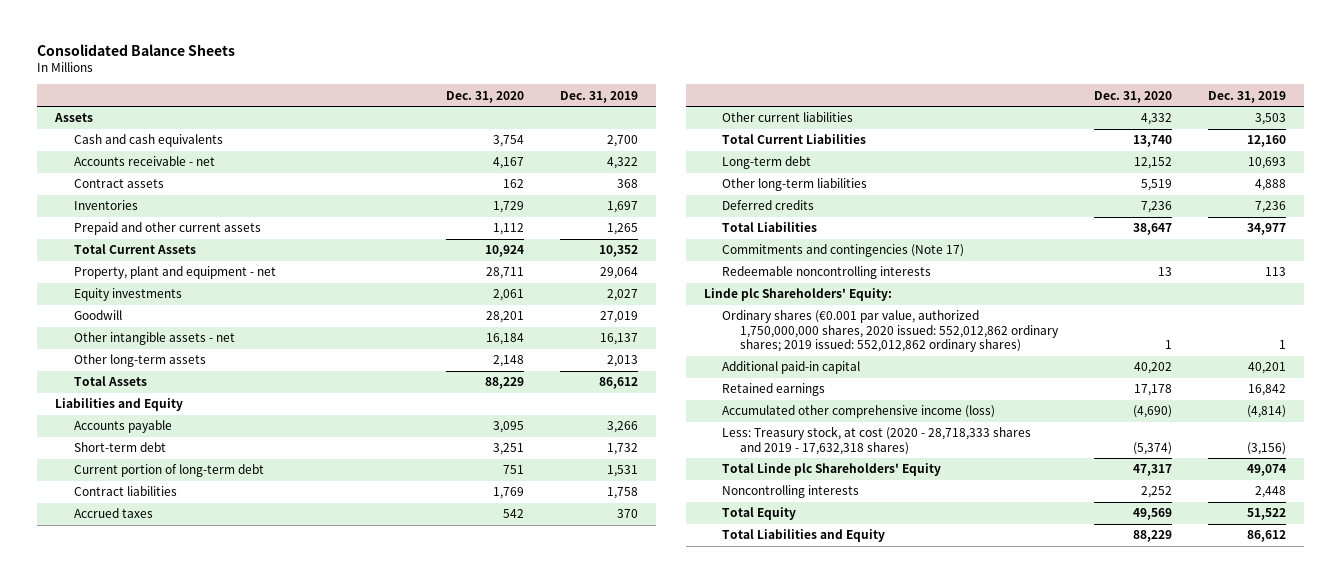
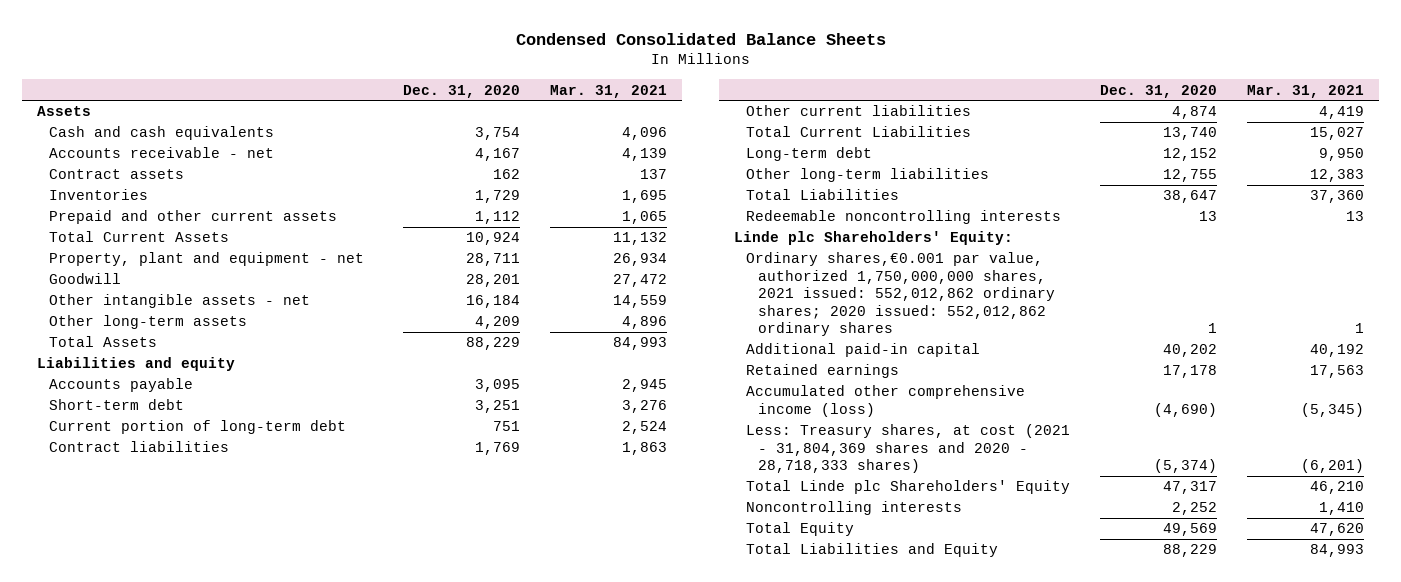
- Consolidated Balance Sheets
+ Condensed Consolidated Balance Sheets
- | Dec. 31, 2020 | Dec. 31, 2019
+ | Dec. 31, 2020 | Mar. 31, 2021
- Equity investments | 2,061 | 2,027
- Other long-term assets | 2,148 | 2,013
+ Other long-term assets | 4,209 | 4,896
- Liabilities and Equity
+ Liabilities and equity
- Accrued taxes | 542 | 370
- Other current liabilities | 4,332 | 3,503
+ Other current liabilities | 4,874 | 4,419
- Other long-term liabilities | 5,519 | 4,888
- Deferred credits | 7,236 | 7,236
+ Other long-term liabilities | 12,755 | 12,383
- Commitments and contingencies (Note 17)
- Ordinary shares (€0.001 par value, authorized 1,750,000,000 shares, 2020 issued: 552,012,862 ordinary shares; 2019 issued: 552,012,862 ordinary shares) | 1 | 1
+ Ordinary shares,€0.001 par value, authorized 1,750,000,000 shares, 2021 issued: 552,012,862 ordinary shares; 2020 issued: 552,012,862 ordinary shares | 1 | 1
- Less: Treasury stock, at cost (2020 - 28,718,333 shares and 2019 - 17,632,318 shares) | (5,374) | (3,156)
+ Less: Treasury shares, at cost (2021 - 31,804,369 shares and 2020 - 28,718,333 shares) | (5,374) | (6,201)

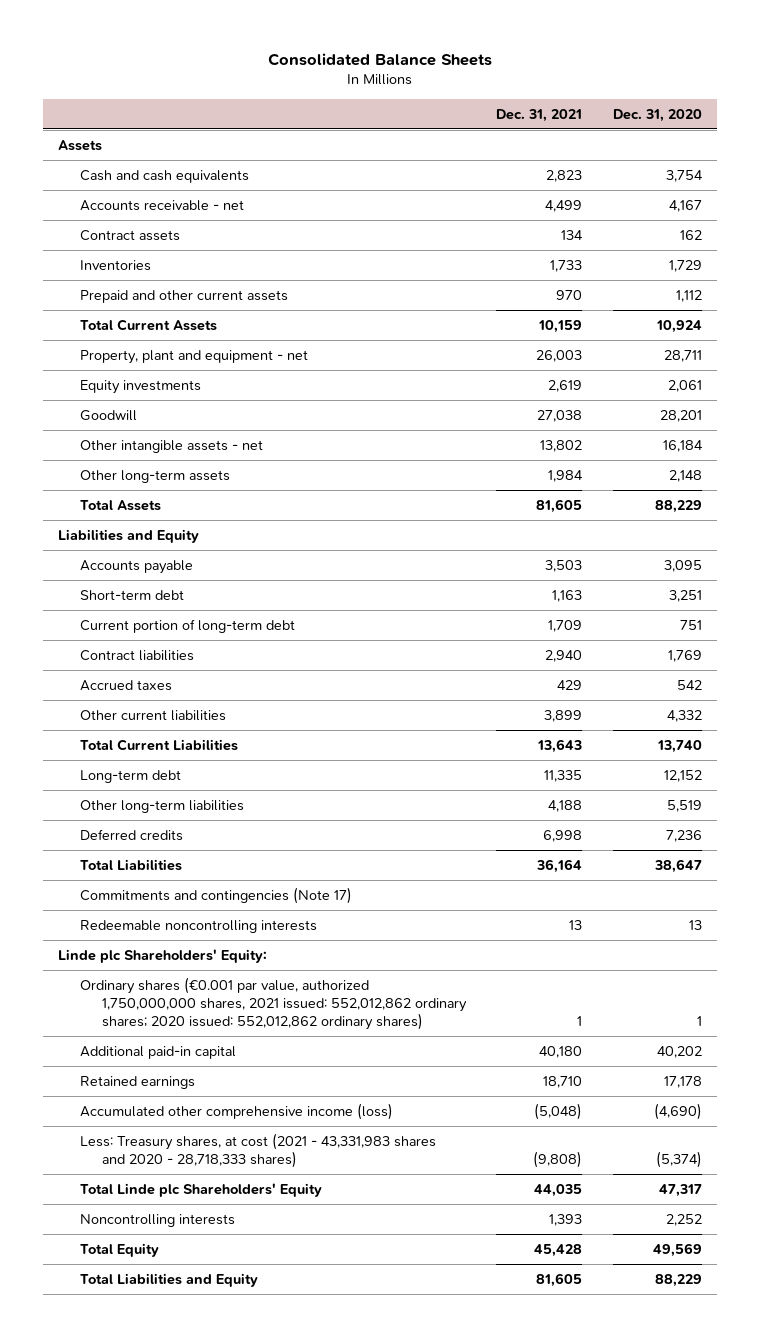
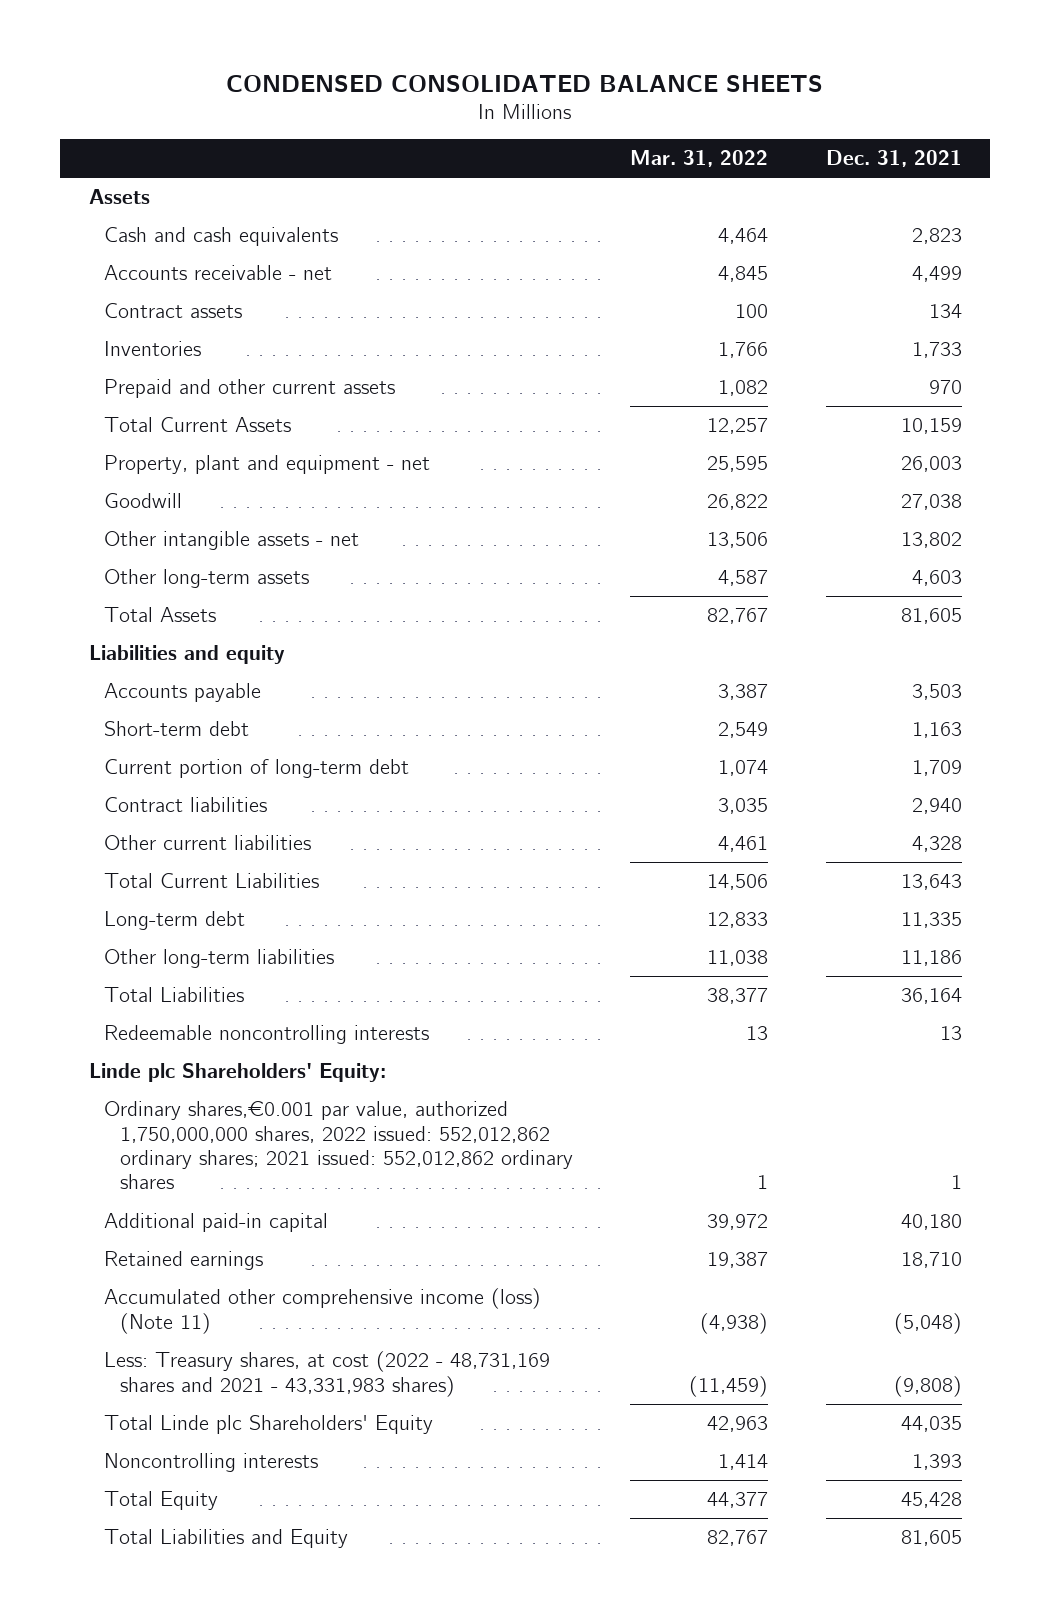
- Consolidated Balance Sheets
+ CONDENSED CONSOLIDATED BALANCE SHEETS
- | Dec. 31, 2021 | Dec. 31, 2020
+ | Mar. 31, 2022 | Dec. 31, 2021
- Equity investments | 2,619 | 2,061
- Other long-term assets | 1,984 | 2,148
+ Other long-term assets | 4,587 | 4,603
- Liabilities and Equity
+ Liabilities and equity
- Accrued taxes | 429 | 542
- Other current liabilities | 3,899 | 4,332
+ Other current liabilities | 4,461 | 4,328
- Other long-term liabilities | 4,188 | 5,519
- Deferred credits | 6,998 | 7,236
+ Other long-term liabilities | 11,038 | 11,186
- Commitments and contingencies (Note 17)
- Ordinary shares (€0.001 par value, authorized 1,750,000,000 shares, 2021 issued: 552,012,862 ordinary shares; 2020 issued: 552,012,862 ordinary shares) | 1 | 1
+ Ordinary shares,€0.001 par value, authorized 1,750,000,000 shares, 2022 issued: 552,012,862 ordinary shares; 2021 issued: 552,012,862 ordinary shares | 1 | 1
- Accumulated other comprehensive income (loss) | (5,048) | (4,690)
- Less: Treasury shares, at cost (2021 - 43,331,983 shares and 2020 - 28,718,333 shares) | (9,808) | (5,374)
+ Accumulated other comprehensive income (loss) (Note 11) | (4,938) | (5,048)
+ Less: Treasury shares, at cost (2022 - 48,731,169 shares and 2021 - 43,331,983 shares) | (11,459) | (9,808)

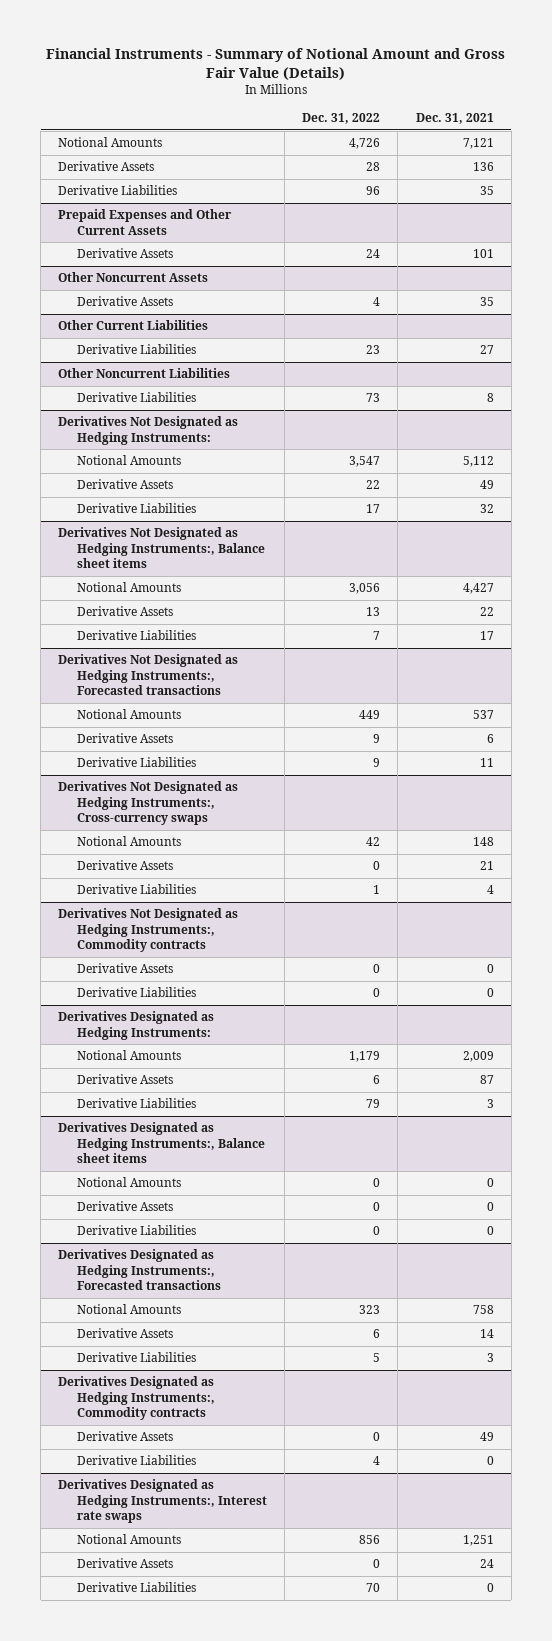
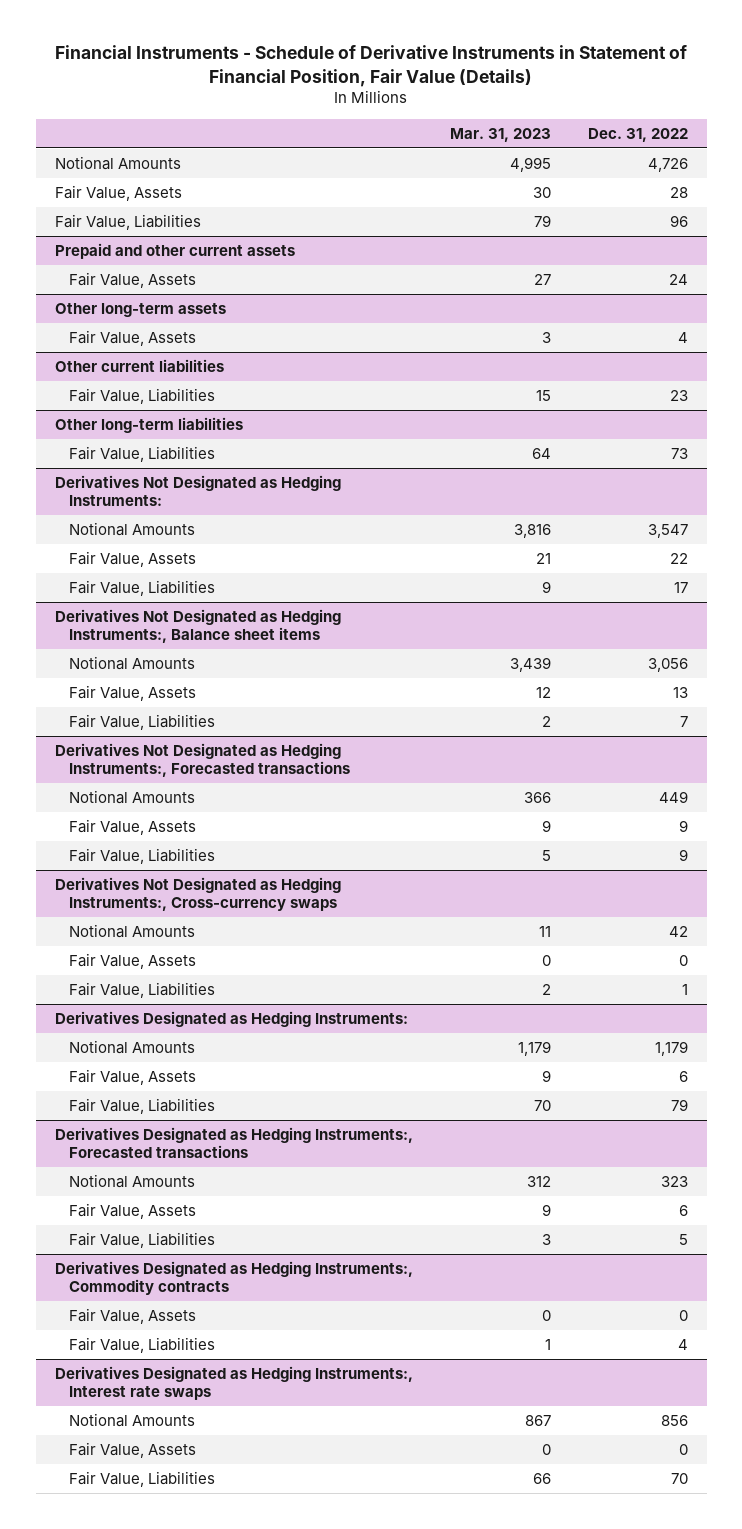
- Financial Instruments - Summary of Notional Amount and Gross Fair Value (Details)
+ Financial Instruments - Schedule of Derivative Instruments in Statement of Financial Position, Fair Value (Details)
- | Dec. 31, 2022 | Dec. 31, 2021
+ | Mar. 31, 2023 | Dec. 31, 2022
- Derivative Assets | 28 | 136
- Derivative Liabilities | 96 | 35
- Prepaid Expenses and Other Current Assets
- Derivative Assets | 24 | 101
- Other Noncurrent Assets
- Derivative Assets | 4 | 35
- Other Current Liabilities
- Derivative Liabilities | 23 | 27
- Other Noncurrent Liabilities
- Derivative Liabilities | 73 | 8
+ Fair Value, Assets | 30 | 28
+ Fair Value, Liabilities | 79 | 96
+ Prepaid and other current assets
+ Fair Value, Assets | 27 | 24
+ Other long-term assets
+ Fair Value, Assets | 3 | 4
+ Other current liabilities
+ Fair Value, Liabilities | 15 | 23
+ Other long-term liabilities
+ Fair Value, Liabilities | 64 | 73
@ Derivatives Not Designated as Hedging Instruments:
- Derivative Assets | 22 | 49
- Derivative Liabilities | 17 | 32
+ Fair Value, Assets | 21 | 22
+ Fair Value, Liabilities | 9 | 17
@ Derivatives Not Designated as Hedging Instruments:, Balance sheet items
- Derivative Assets | 13 | 22
- Derivative Liabilities | 7 | 17
+ Fair Value, Assets | 12 | 13
+ Fair Value, Liabilities | 2 | 7
@ Derivatives Not Designated as Hedging Instruments:, Forecasted transactions
- Derivative Assets | 9 | 6
- Derivative Liabilities | 9 | 11
+ Fair Value, Assets | 9 | 9
+ Fair Value, Liabilities | 5 | 9
@ Derivatives Not Designated as Hedging Instruments:, Cross-currency swaps
- Derivative Assets | 0 | 21
- Derivative Liabilities | 1 | 4
- Derivatives Not Designated as Hedging Instruments:, Commodity contracts
- Derivative Assets | 0 | 0
- Derivative Liabilities | 0 | 0
@ Derivatives Not Designated as Hedging Instruments:, Cross-currency swaps
+ Fair Value, Assets | 0 | 0
+ Fair Value, Liabilities | 2 | 1
@ Derivatives Designated as Hedging Instruments:
- Derivative Assets | 6 | 87
- Derivative Liabilities | 79 | 3
- Derivatives Designated as Hedging Instruments:, Balance sheet items
- Notional Amounts | 0 | 0
- Derivative Assets | 0 | 0
- Derivative Liabilities | 0 | 0
@ Derivatives Designated as Hedging Instruments:
+ Fair Value, Assets | 9 | 6
+ Fair Value, Liabilities | 70 | 79
@ Derivatives Designated as Hedging Instruments:, Forecasted transactions
- Derivative Assets | 6 | 14
- Derivative Liabilities | 5 | 3
+ Fair Value, Assets | 9 | 6
+ Fair Value, Liabilities | 3 | 5
@ Derivatives Designated as Hedging Instruments:, Commodity contracts
- Derivative Assets | 0 | 49
- Derivative Liabilities | 4 | 0
+ Fair Value, Assets | 0 | 0
+ Fair Value, Liabilities | 1 | 4
@ Derivatives Designated as Hedging Instruments:, Interest rate swaps
- Derivative Assets | 0 | 24
- Derivative Liabilities | 70 | 0
+ Fair Value, Assets | 0 | 0
+ Fair Value, Liabilities | 66 | 70

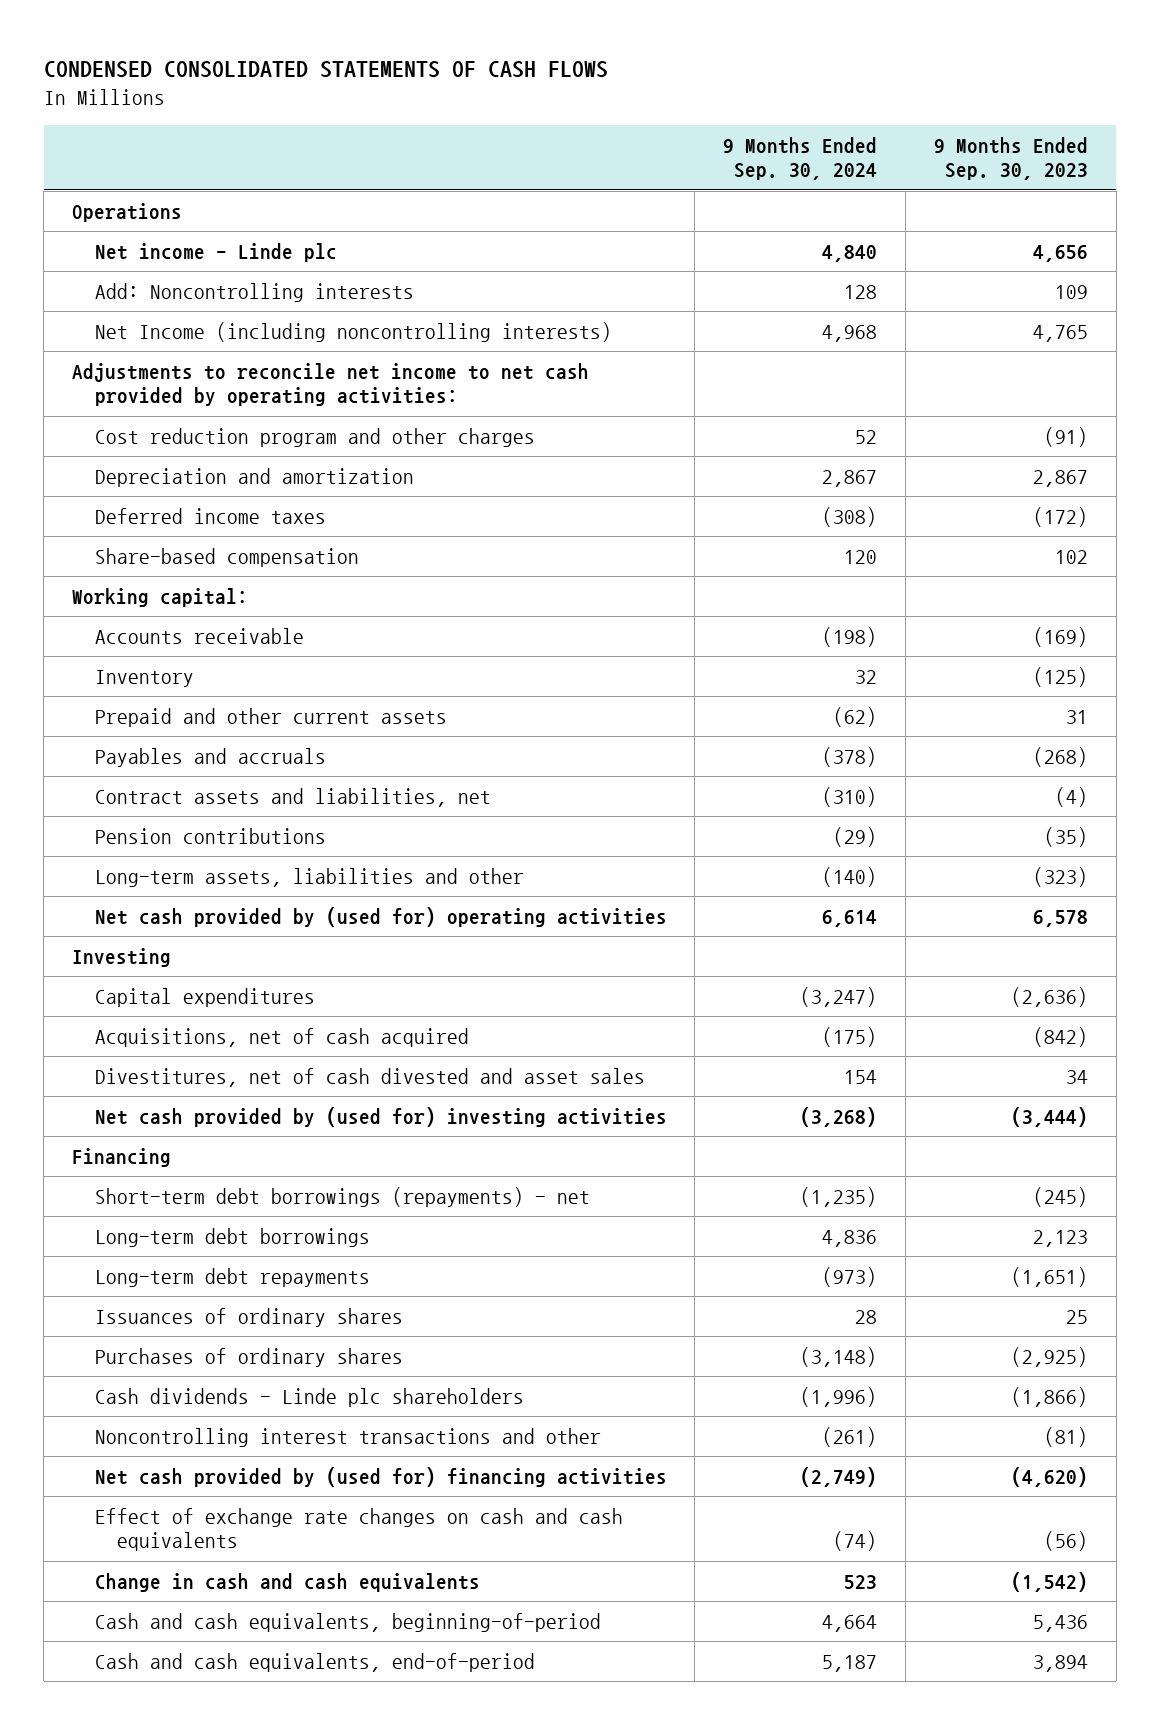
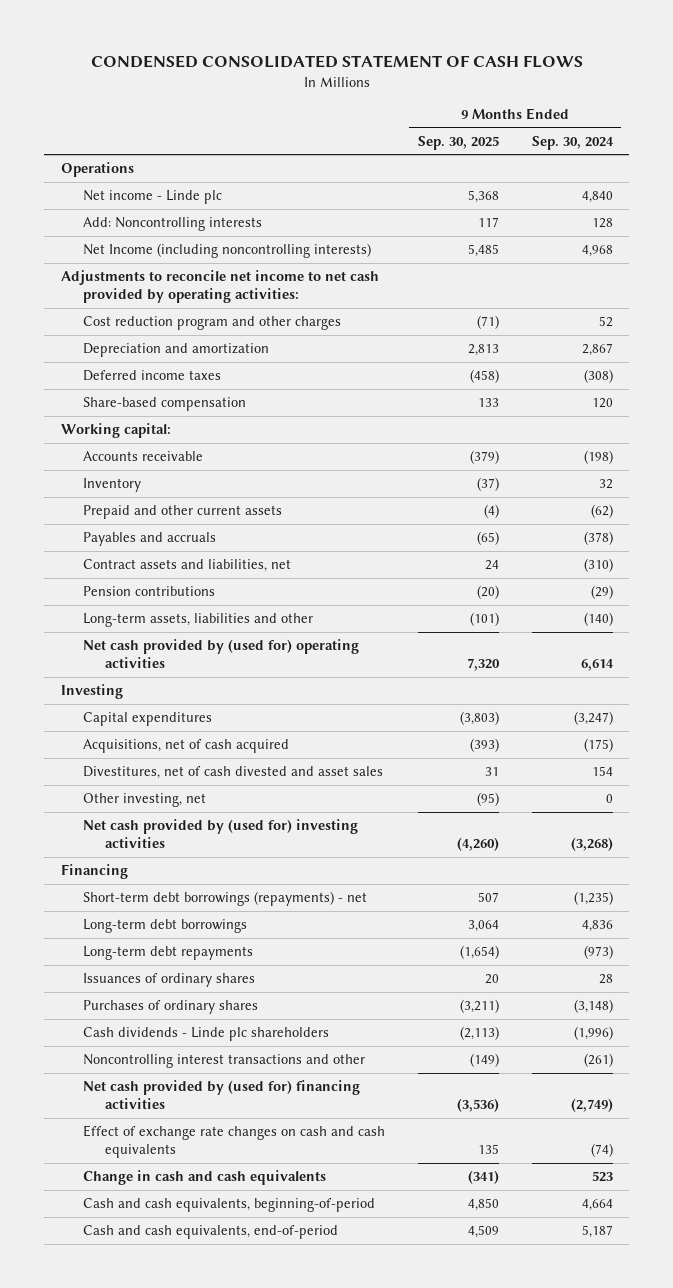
- CONDENSED CONSOLIDATED STATEMENTS OF CASH FLOWS
+ CONDENSED CONSOLIDATED STATEMENT OF CASH FLOWS
- | 9 Months Ended Sep. 30, 2024 | 9 Months Ended Sep. 30, 2023
+ | 9 Months Ended Sep. 30, 2025 | 9 Months Ended Sep. 30, 2024
+ Other investing, net | (95) | 0

